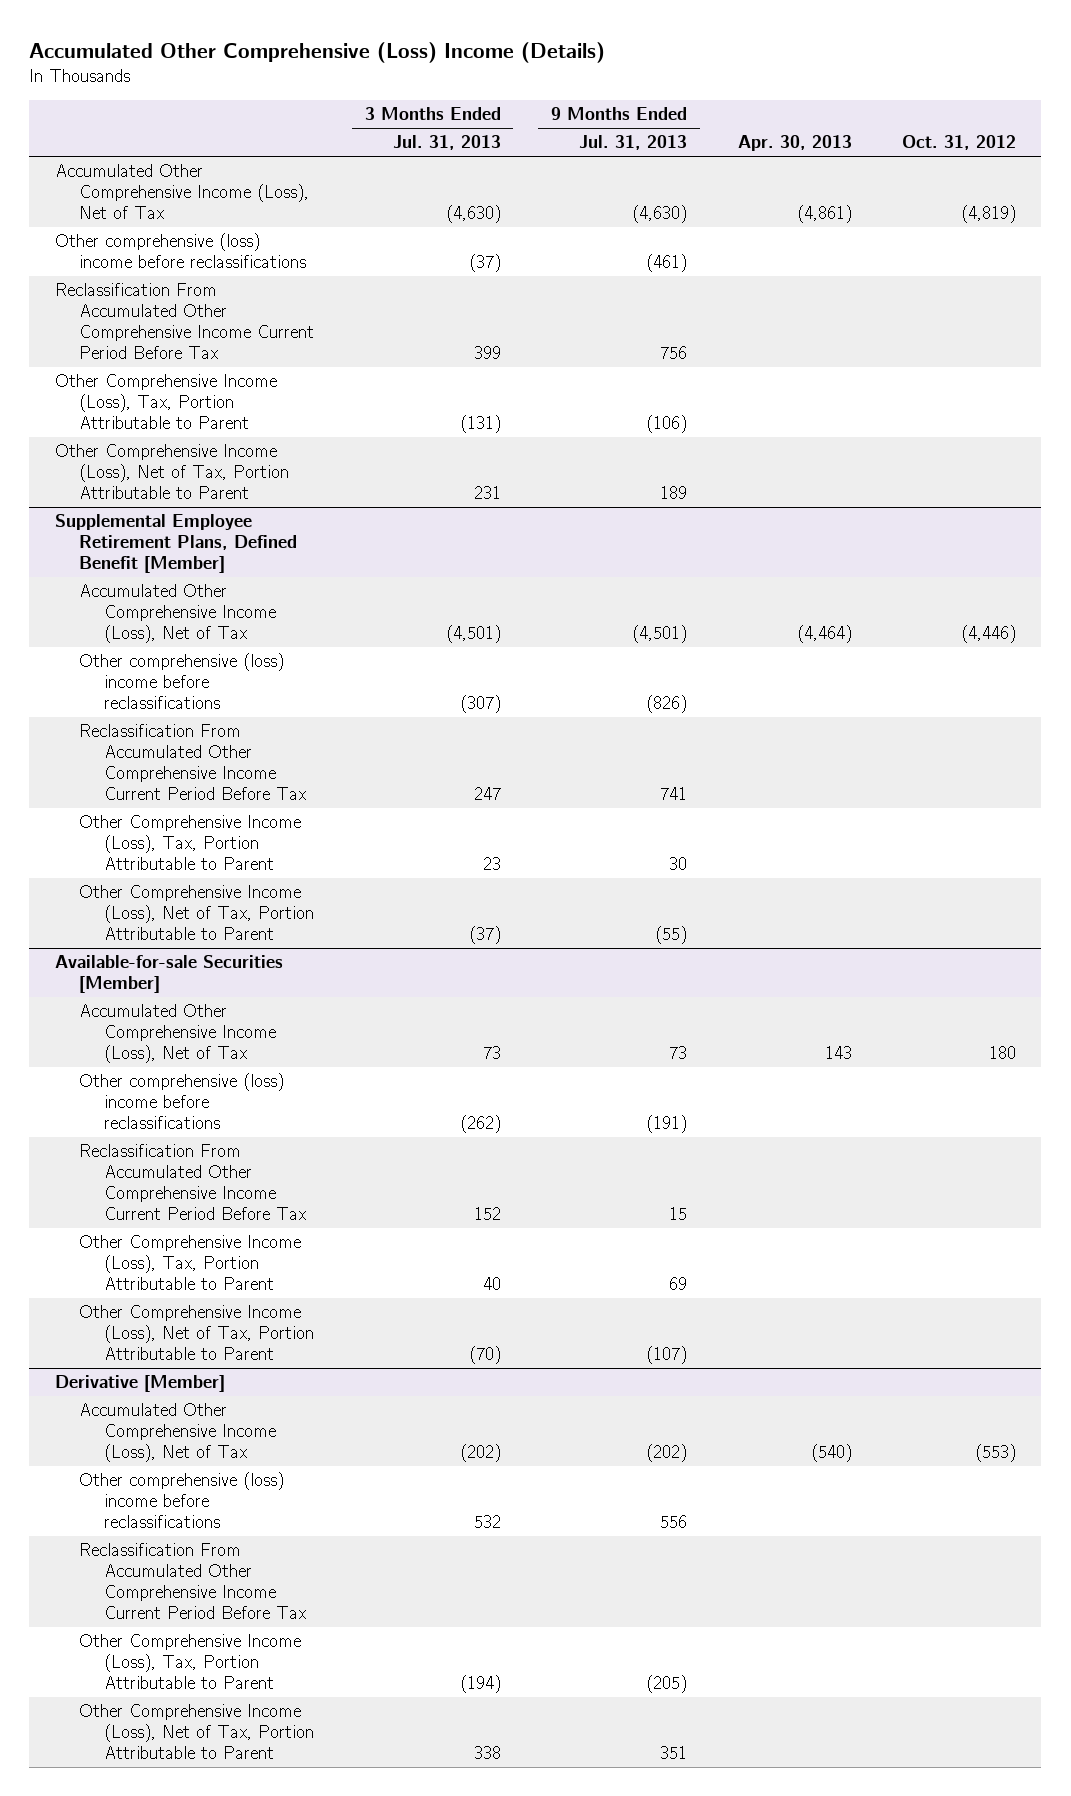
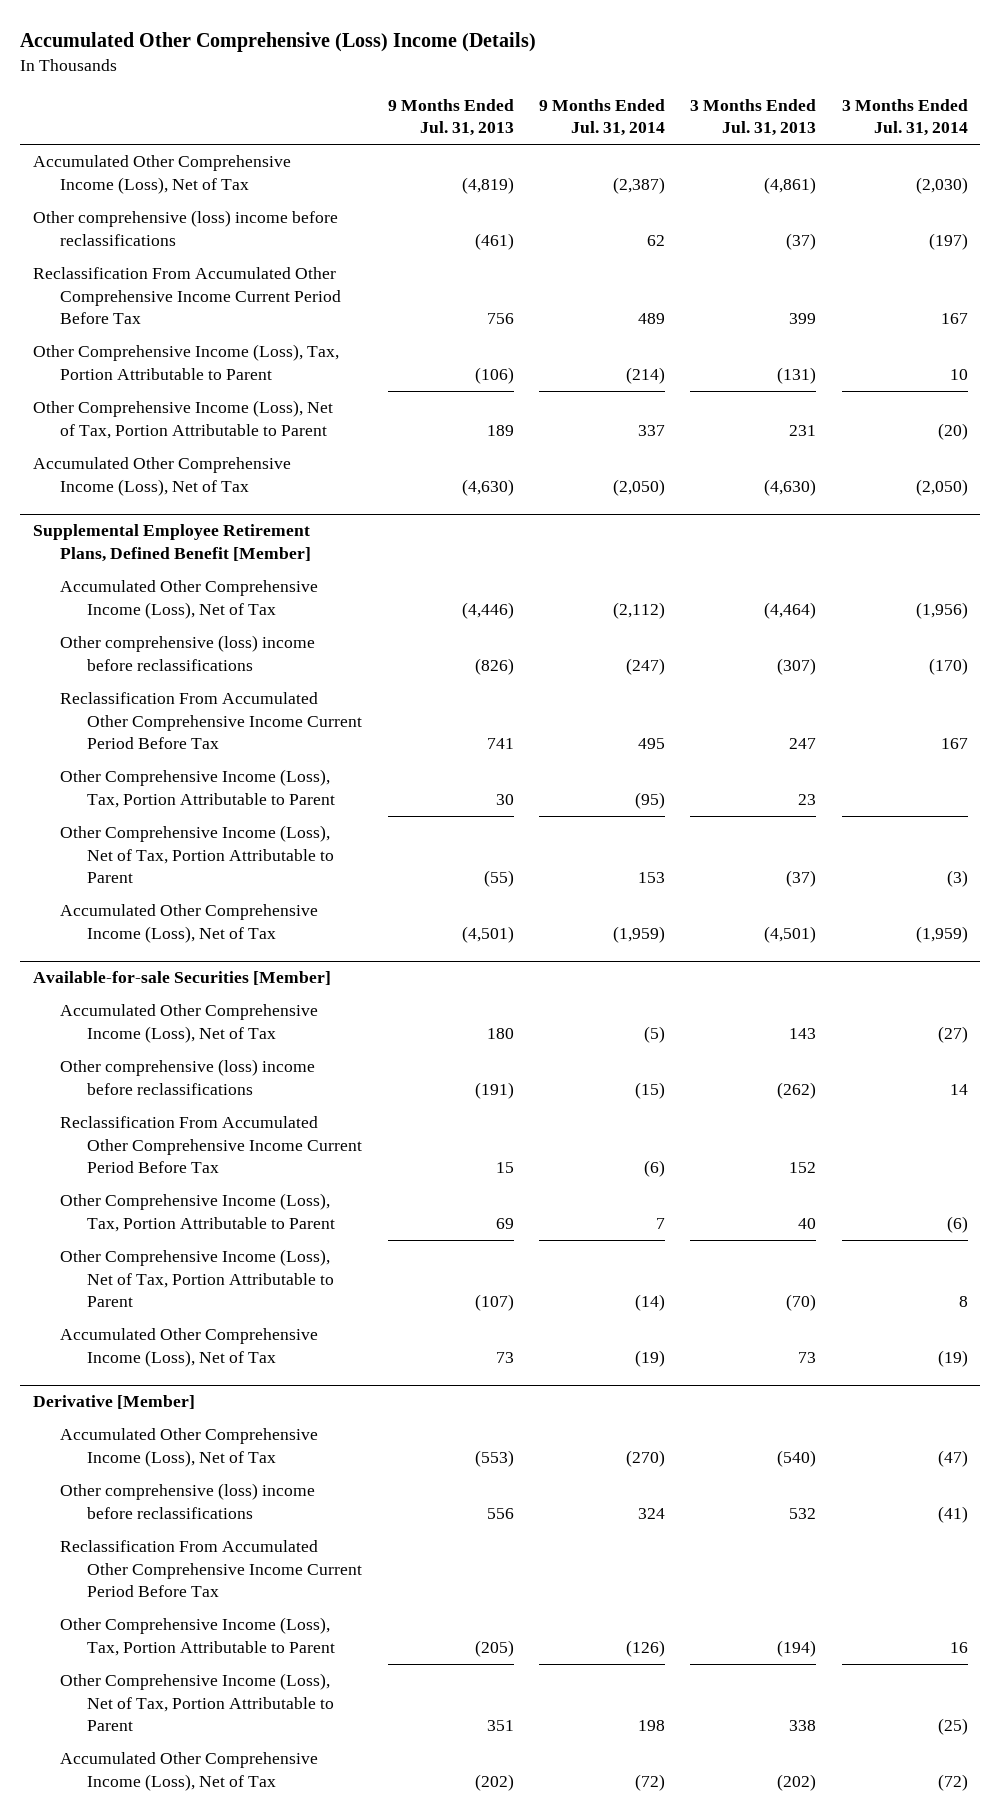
- | 3 Months Ended Jul. 31, 2013 | 9 Months Ended Jul. 31, 2013 | Apr. 30, 2013 | Oct. 31, 2012
+ | 9 Months Ended Jul. 31, 2013 | 9 Months Ended Jul. 31, 2014 | 3 Months Ended Jul. 31, 2013 | 3 Months Ended Jul. 31, 2014
+ Accumulated Other Comprehensive Income (Loss), Net of Tax | (4,819) | (2,387) | (4,861) | (2,030)
moved down: Accumulated Other Comprehensive Income (Loss), Net of Tax | (4,630) | (2,050) | (4,630) | (2,050)
@ Supplemental Employee Retirement Plans, Defined Benefit [Member]
+ Accumulated Other Comprehensive Income (Loss), Net of Tax | (4,446) | (2,112) | (4,464) | (1,956)
moved down: Accumulated Other Comprehensive Income (Loss), Net of Tax | (4,501) | (1,959) | (4,501) | (1,959)
@ Available-for-sale Securities [Member]
+ Accumulated Other Comprehensive Income (Loss), Net of Tax | 180 | (5) | 143 | (27)
moved down: Accumulated Other Comprehensive Income (Loss), Net of Tax | 73 | (19) | 73 | (19)
@ Derivative [Member]
+ Accumulated Other Comprehensive Income (Loss), Net of Tax | (553) | (270) | (540) | (47)
moved down: Accumulated Other Comprehensive Income (Loss), Net of Tax | (202) | (72) | (202) | (72)

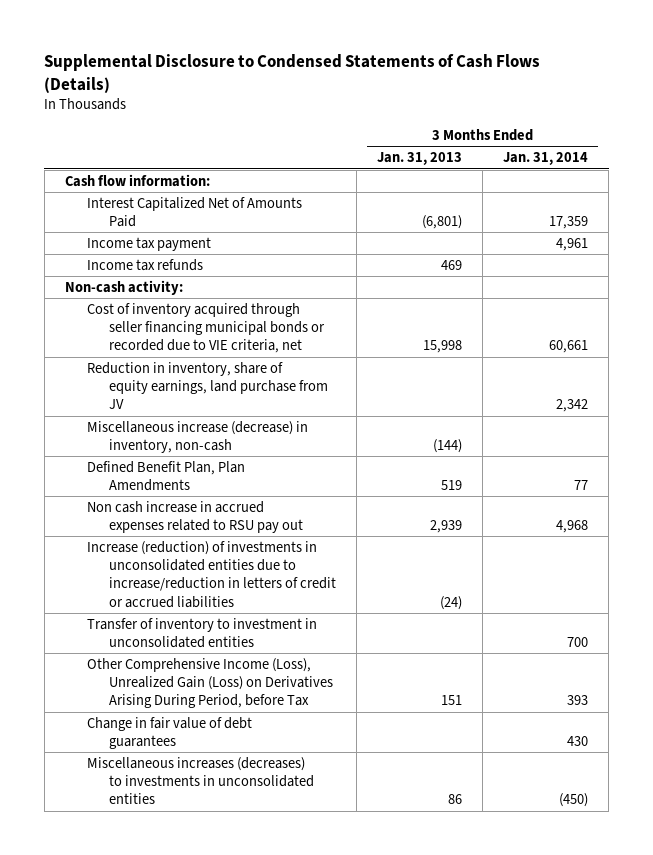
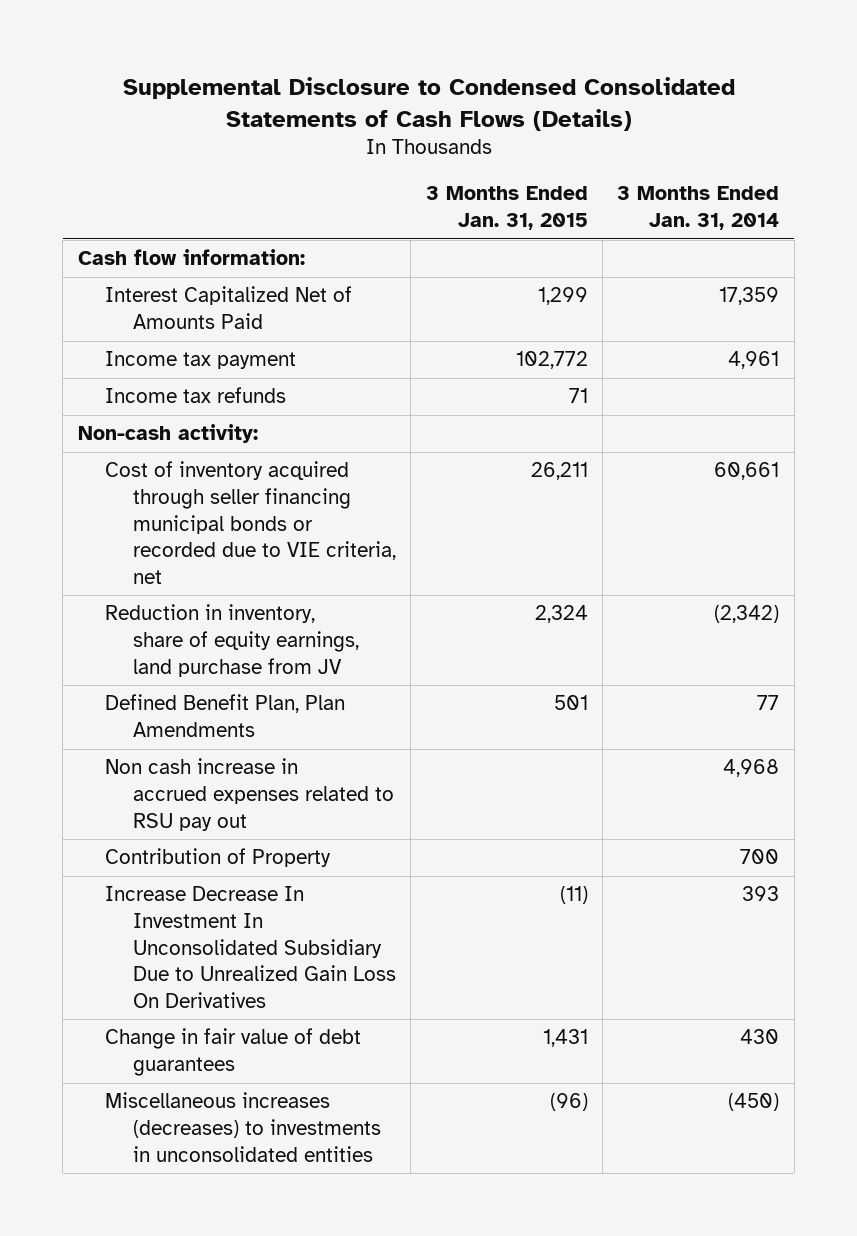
- Supplemental Disclosure to Condensed Statements of Cash Flows (Details)
+ Supplemental Disclosure to Condensed Consolidated Statements of Cash Flows (Details)
- | 3 Months Ended Jan. 31, 2013 | 3 Months Ended Jan. 31, 2014
+ | 3 Months Ended Jan. 31, 2015 | 3 Months Ended Jan. 31, 2014
- Reduction in inventory, share of equity earnings, land purchase from JV | | 2,342
- Miscellaneous increase (decrease) in inventory, non-cash | (144) |
+ Reduction in inventory, share of equity earnings, land purchase from JV | 2,324 | (2,342)
- Increase (reduction) of investments in unconsolidated entities due to increase/reduction in letters of credit or accrued liabilities | (24) |
- Transfer of inventory to investment in unconsolidated entities | | 700
- Other Comprehensive Income (Loss), Unrealized Gain (Loss) on Derivatives Arising During Period, before Tax | 151 | 393
+ Contribution of Property | | 700
+ Increase Decrease In Investment In Unconsolidated Subsidiary Due to Unrealized Gain Loss On Derivatives | (11) | 393

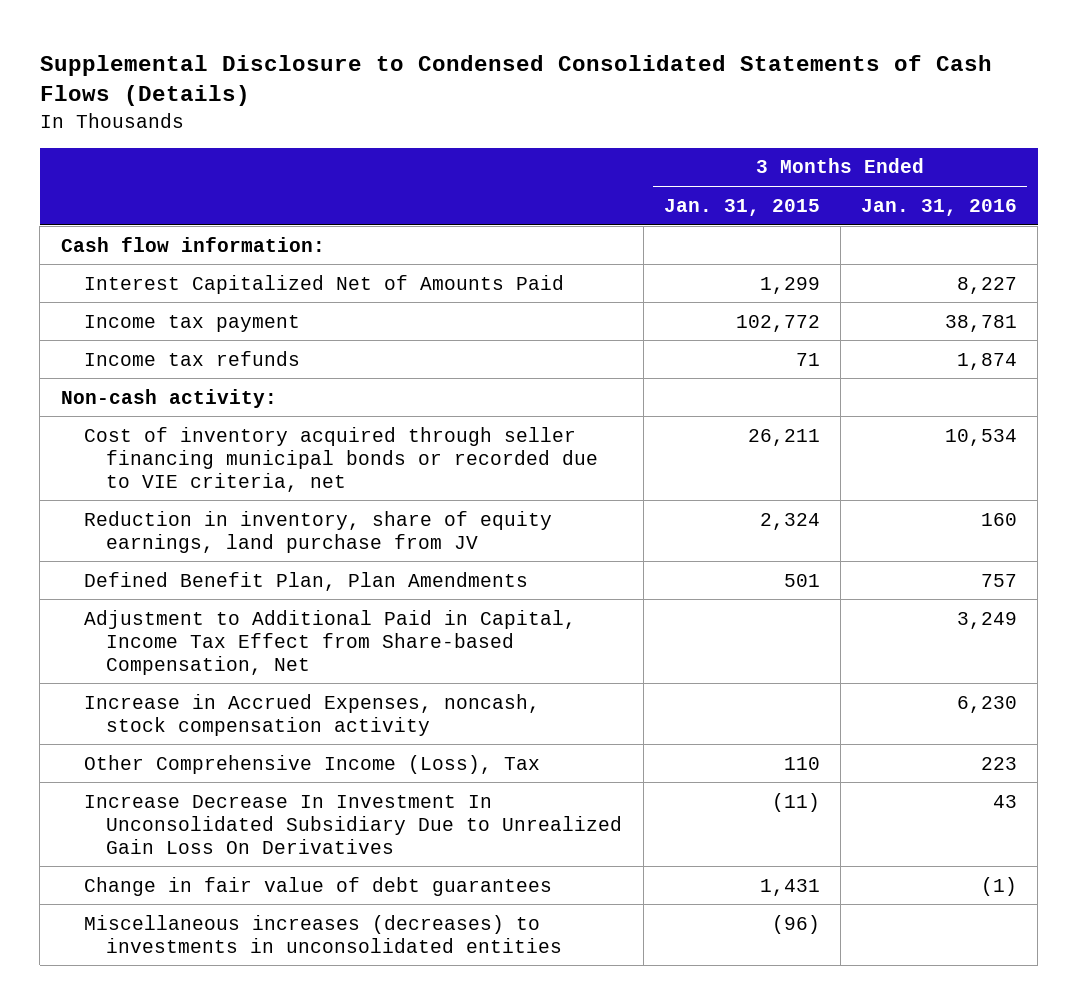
- | 3 Months Ended Jan. 31, 2015 | 3 Months Ended Jan. 31, 2014
+ | 3 Months Ended Jan. 31, 2015 | 3 Months Ended Jan. 31, 2016
- Non cash increase in accrued expenses related to RSU pay out | | 4,968
- Contribution of Property | | 700
+ Adjustment to Additional Paid in Capital, Income Tax Effect from Share-based Compensation, Net | | 3,249
+ Increase in Accrued Expenses, noncash, stock compensation activity | | 6,230
+ Other Comprehensive Income (Loss), Tax | 110 | 223

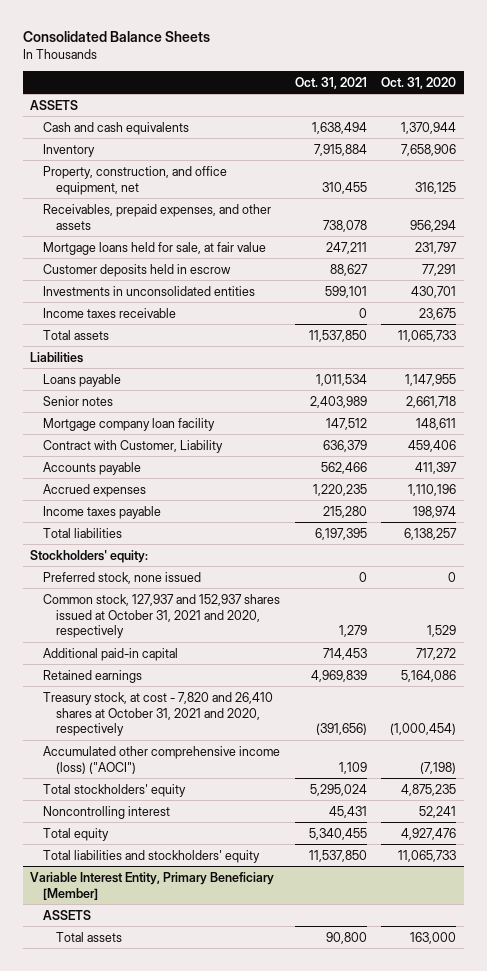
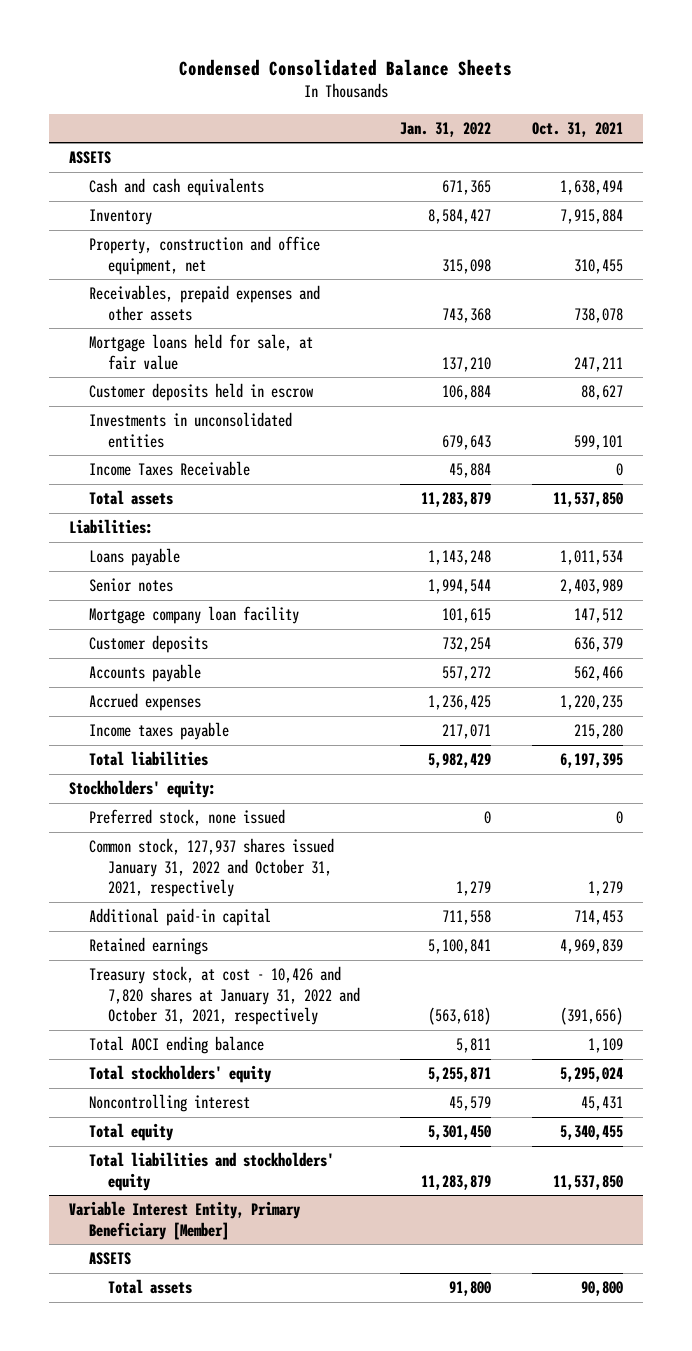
- Consolidated Balance Sheets
+ Condensed Consolidated Balance Sheets
- | Oct. 31, 2021 | Oct. 31, 2020
+ | Jan. 31, 2022 | Oct. 31, 2021
- Property, construction, and office equipment, net | 310,455 | 316,125
- Receivables, prepaid expenses, and other assets | 738,078 | 956,294
+ Property, construction and office equipment, net | 315,098 | 310,455
+ Receivables, prepaid expenses and other assets | 743,368 | 738,078
- Income taxes receivable | 0 | 23,675
+ Income Taxes Receivable | 45,884 | 0
- Liabilities
+ Liabilities:
- Contract with Customer, Liability | 636,379 | 459,406
+ Customer deposits | 732,254 | 636,379
- Common stock, 127,937 and 152,937 shares issued at October 31, 2021 and 2020, respectively | 1,279 | 1,529
+ Common stock, 127,937 shares issued January 31, 2022 and October 31, 2021, respectively | 1,279 | 1,279
- Treasury stock, at cost - 7,820 and 26,410 shares at October 31, 2021 and 2020, respectively | (391,656) | (1,000,454)
- Accumulated other comprehensive income (loss) ("AOCI") | 1,109 | (7,198)
+ Treasury stock, at cost - 10,426 and 7,820 shares at January 31, 2022 and October 31, 2021, respectively | (563,618) | (391,656)
+ Total AOCI ending balance | 5,811 | 1,109

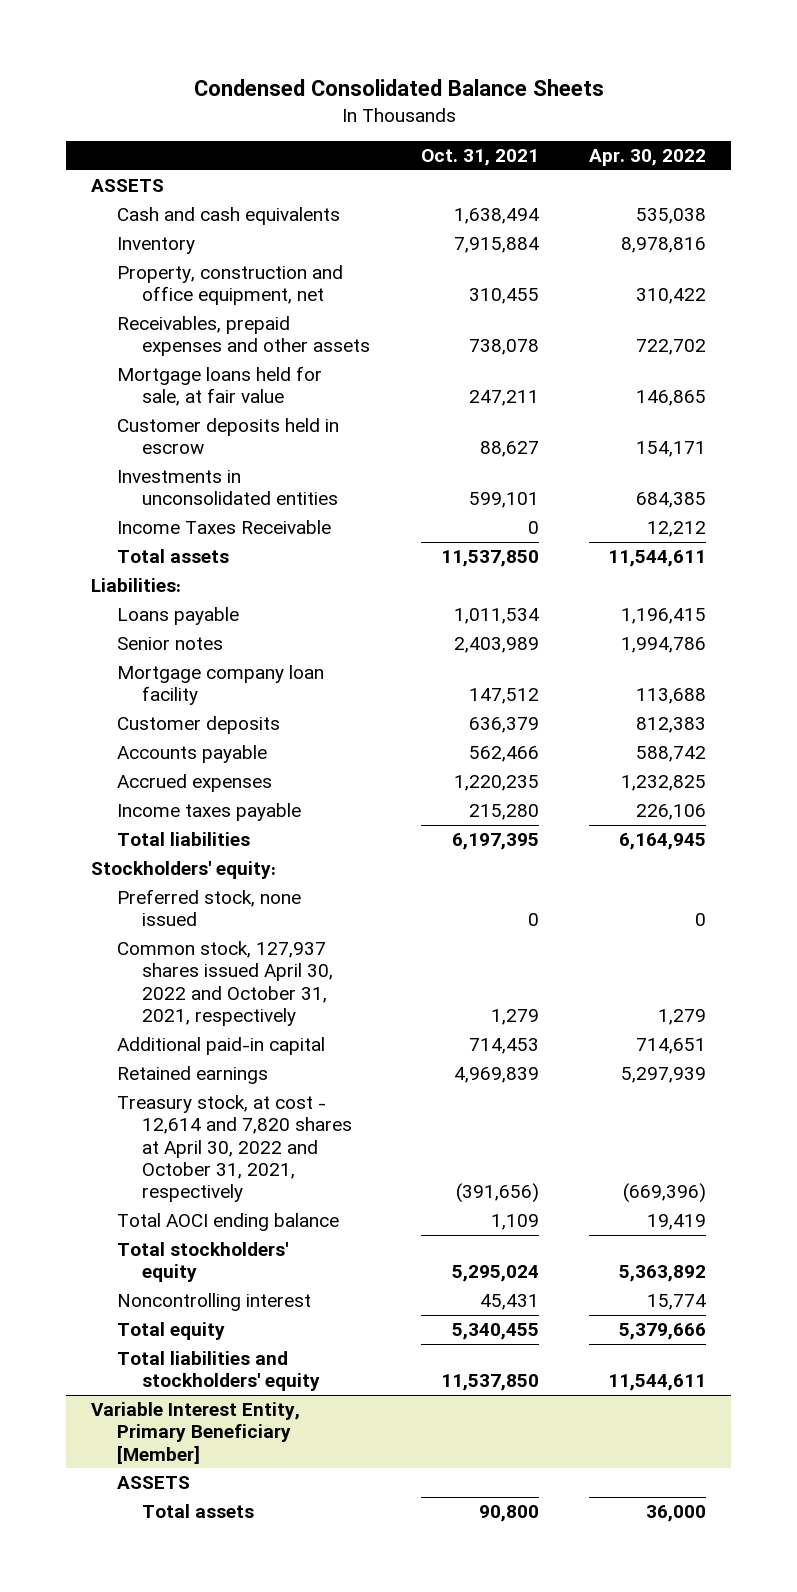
- | Jan. 31, 2022 | Oct. 31, 2021
+ | Oct. 31, 2021 | Apr. 30, 2022
- Common stock, 127,937 shares issued January 31, 2022 and October 31, 2021, respectively | 1,279 | 1,279
+ Common stock, 127,937 shares issued April 30, 2022 and October 31, 2021, respectively | 1,279 | 1,279
- Treasury stock, at cost - 10,426 and 7,820 shares at January 31, 2022 and October 31, 2021, respectively | (563,618) | (391,656)
+ Treasury stock, at cost - 12,614 and 7,820 shares at April 30, 2022 and October 31, 2021, respectively | (391,656) | (669,396)

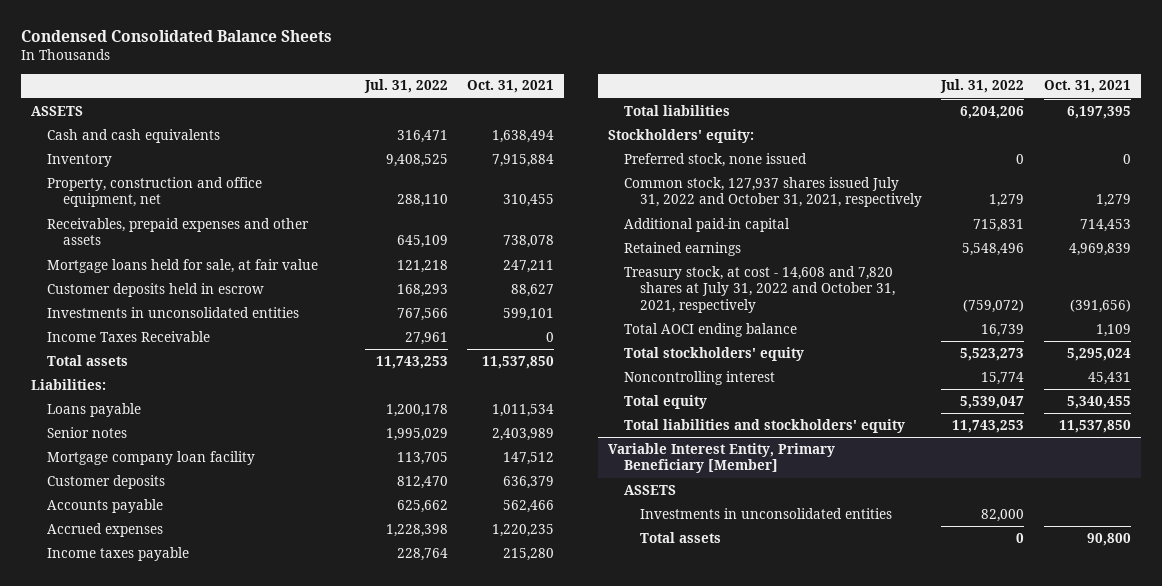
- | Oct. 31, 2021 | Apr. 30, 2022
+ | Jul. 31, 2022 | Oct. 31, 2021
- Common stock, 127,937 shares issued April 30, 2022 and October 31, 2021, respectively | 1,279 | 1,279
+ Common stock, 127,937 shares issued July 31, 2022 and October 31, 2021, respectively | 1,279 | 1,279
- Treasury stock, at cost - 12,614 and 7,820 shares at April 30, 2022 and October 31, 2021, respectively | (391,656) | (669,396)
+ Treasury stock, at cost - 14,608 and 7,820 shares at July 31, 2022 and October 31, 2021, respectively | (759,072) | (391,656)
@ Variable Interest Entity, Primary Beneficiary [Member]
+ Investments in unconsolidated entities | 82,000 |

